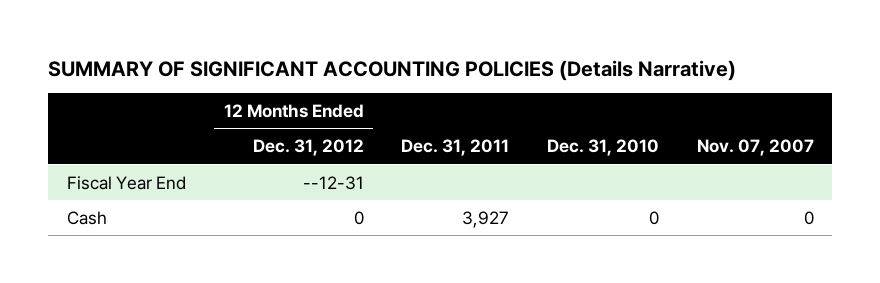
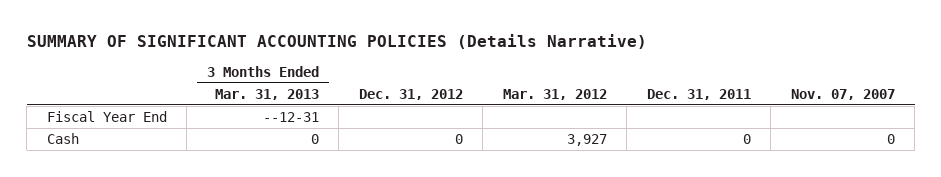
- | 12 Months Ended Dec. 31, 2012 | Dec. 31, 2011 | Dec. 31, 2010 | Nov. 07, 2007
+ | 3 Months Ended Mar. 31, 2013 | Dec. 31, 2012 | Mar. 31, 2012 | Dec. 31, 2011 | Nov. 07, 2007
- Cash | 0 | 3,927 | 0 | 0
+ Cash | 0 | 0 | 3,927 | 0 | 0

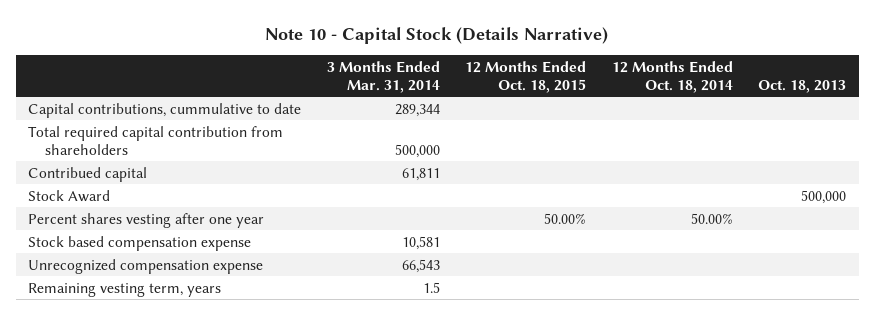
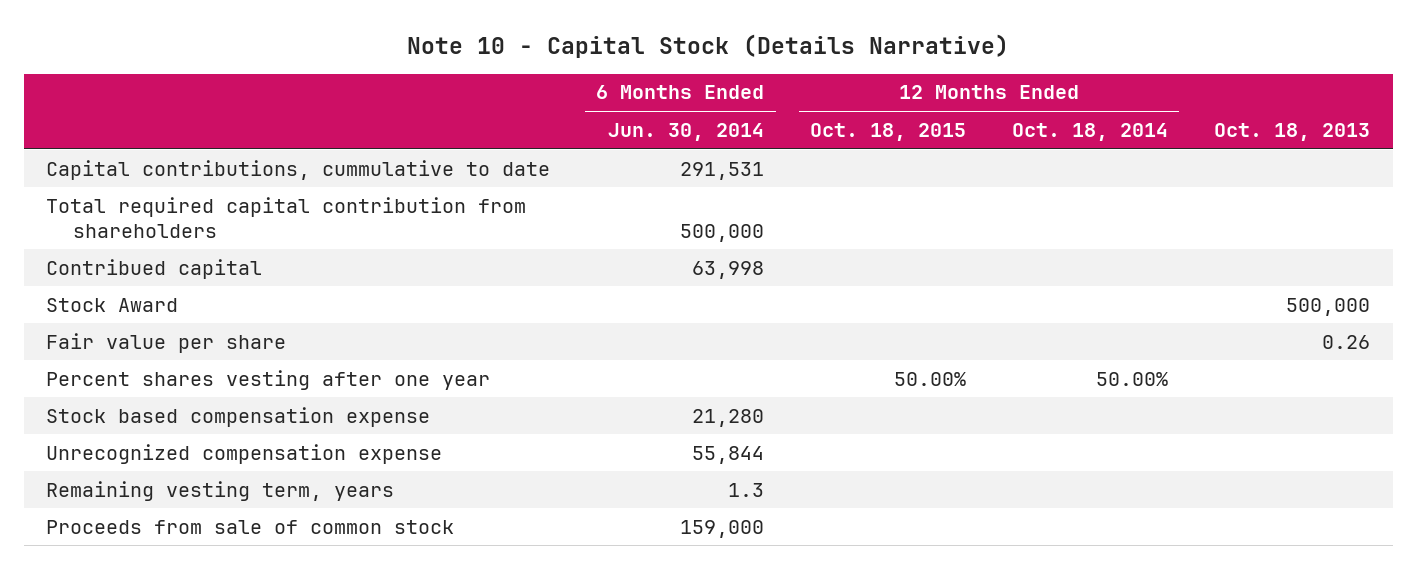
- | 3 Months Ended Mar. 31, 2014 | 12 Months Ended Oct. 18, 2015 | 12 Months Ended Oct. 18, 2014 | Oct. 18, 2013
+ | 6 Months Ended Jun. 30, 2014 | 12 Months Ended Oct. 18, 2015 | 12 Months Ended Oct. 18, 2014 | Oct. 18, 2013
+ Fair value per share | | | | 0.26
+ Proceeds from sale of common stock | 159,000 | | |

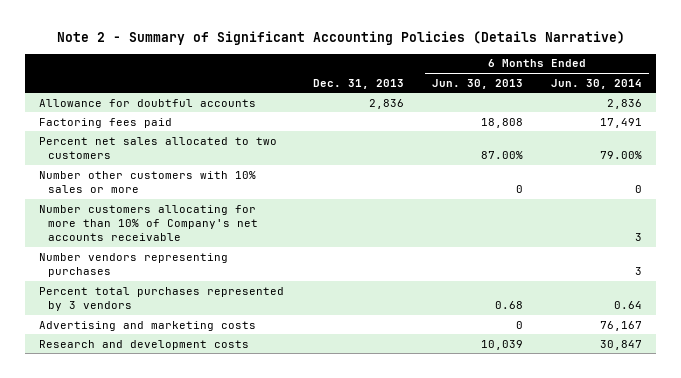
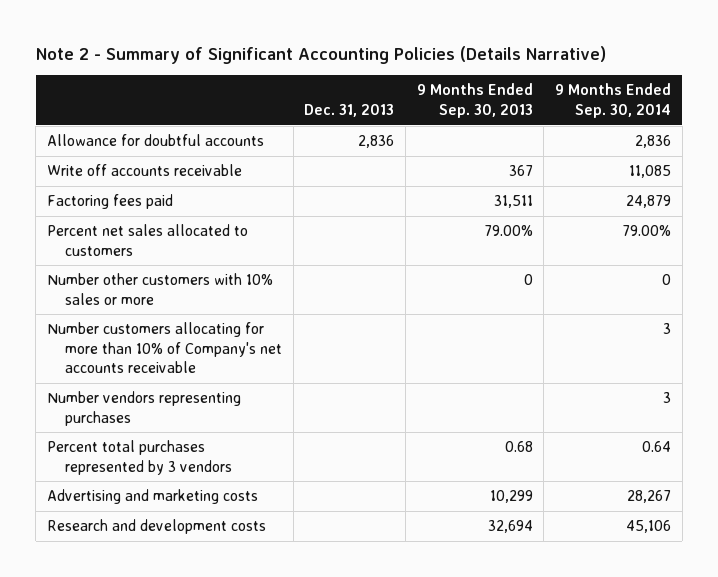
- | Dec. 31, 2013 | 6 Months Ended Jun. 30, 2013 | 6 Months Ended Jun. 30, 2014
+ | Dec. 31, 2013 | 9 Months Ended Sep. 30, 2013 | 9 Months Ended Sep. 30, 2014
+ Write off accounts receivable | | 367 | 11,085
- Percent net sales allocated to two customers | | 87.00% | 79.00%
+ Percent net sales allocated to customers | | 79.00% | 79.00%

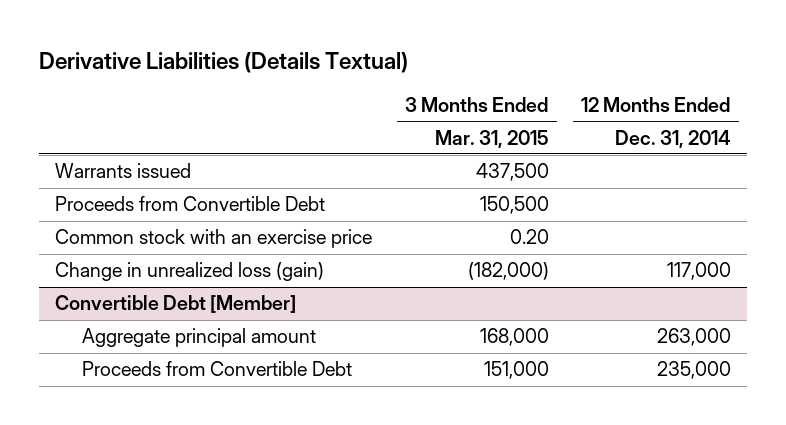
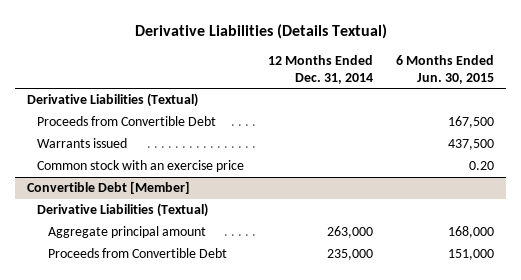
- | 3 Months Ended Mar. 31, 2015 | 12 Months Ended Dec. 31, 2014
+ | 12 Months Ended Dec. 31, 2014 | 6 Months Ended Jun. 30, 2015
+ Derivative Liabilities (Textual)
moved down: Warrants issued | | 437,500
- Change in unrealized loss (gain) | (182,000) | 117,000
@ Convertible Debt [Member]
+ Derivative Liabilities (Textual)

